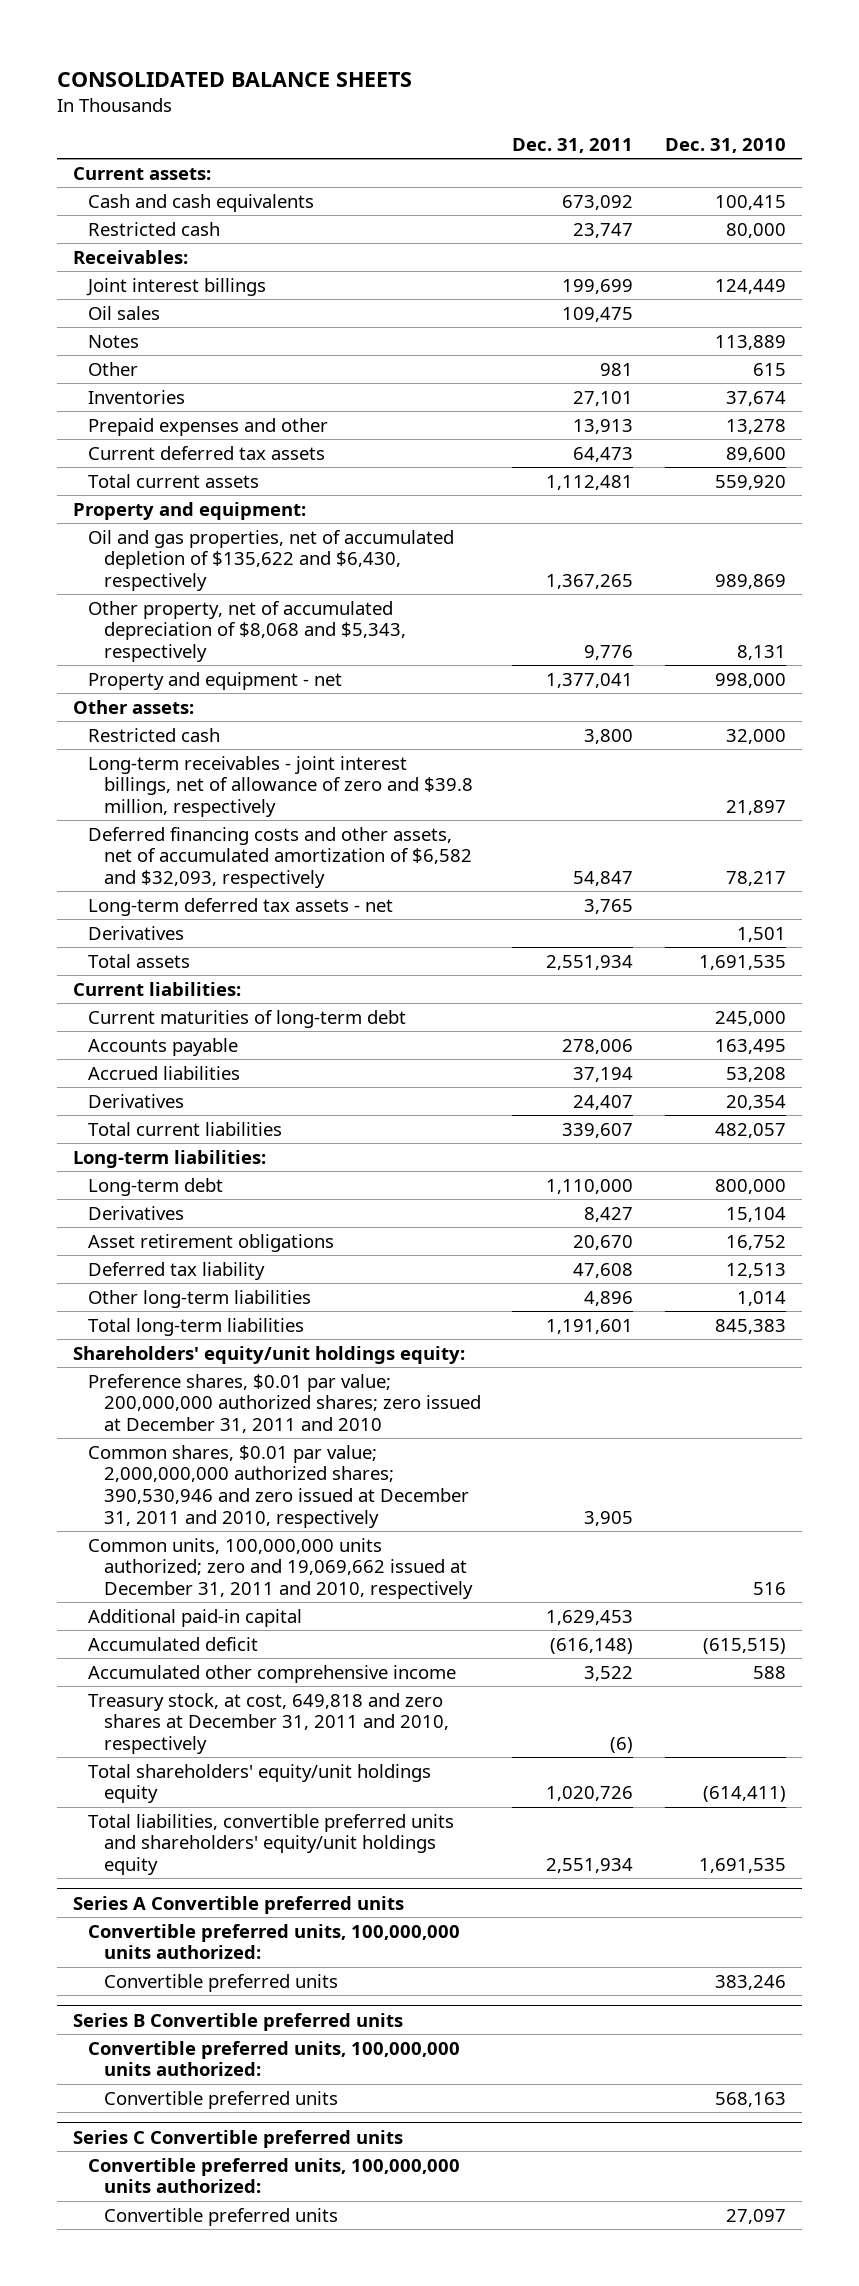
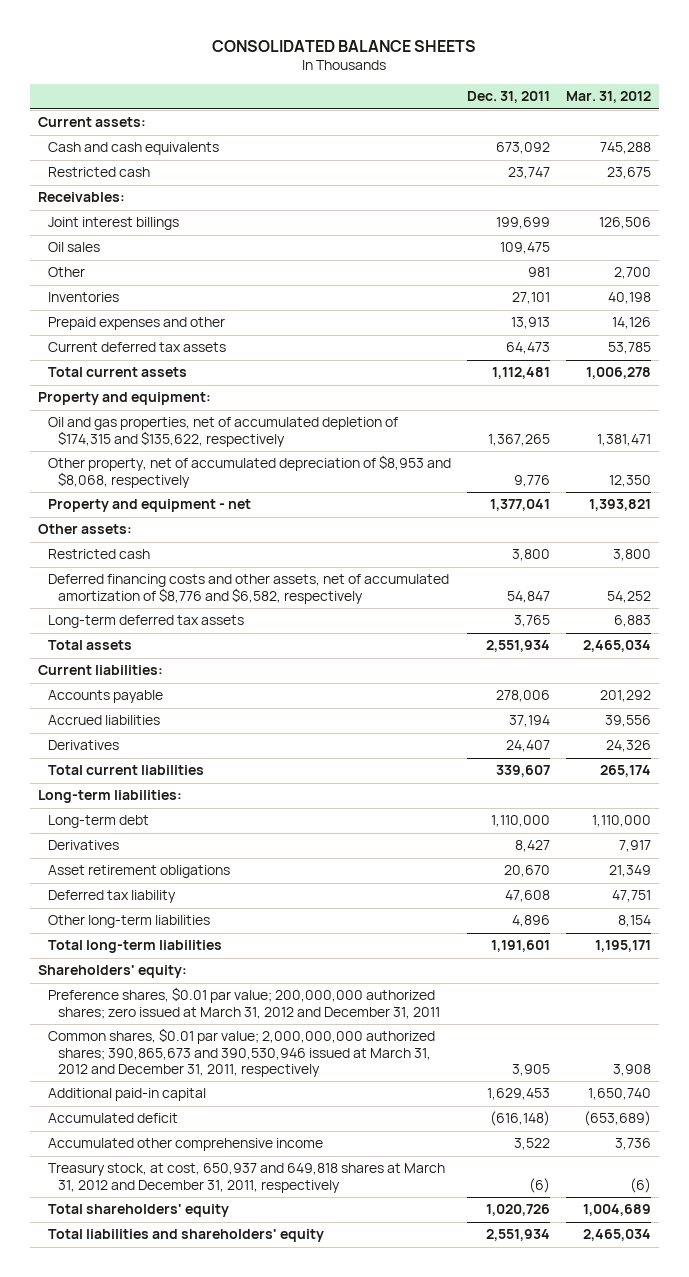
- | Dec. 31, 2011 | Dec. 31, 2010
+ | Dec. 31, 2011 | Mar. 31, 2012
- Notes | | 113,889
- Oil and gas properties, net of accumulated depletion of $135,622 and $6,430, respectively | 1,367,265 | 989,869
- Other property, net of accumulated depreciation of $8,068 and $5,343, respectively | 9,776 | 8,131
+ Oil and gas properties, net of accumulated depletion of $174,315 and $135,622, respectively | 1,367,265 | 1,381,471
+ Other property, net of accumulated depreciation of $8,953 and $8,068, respectively | 9,776 | 12,350
- Long-term receivables - joint interest billings, net of allowance of zero and $39.8 million, respectively | | 21,897
- Deferred financing costs and other assets, net of accumulated amortization of $6,582 and $32,093, respectively | 54,847 | 78,217
- Long-term deferred tax assets - net | 3,765 |
- Derivatives | | 1,501
+ Deferred financing costs and other assets, net of accumulated amortization of $8,776 and $6,582, respectively | 54,847 | 54,252
+ Long-term deferred tax assets | 3,765 | 6,883
- Current maturities of long-term debt | | 245,000
- Shareholders' equity/unit holdings equity:
- Preference shares, $0.01 par value; 200,000,000 authorized shares; zero issued at December 31, 2011 and 2010
- Common shares, $0.01 par value; 2,000,000,000 authorized shares; 390,530,946 and zero issued at December 31, 2011 and 2010, respectively | 3,905 |
- Common units, 100,000,000 units authorized; zero and 19,069,662 issued at December 31, 2011 and 2010, respectively | | 516
+ Shareholders' equity:
+ Preference shares, $0.01 par value; 200,000,000 authorized shares; zero issued at March 31, 2012 and December 31, 2011
+ Common shares, $0.01 par value; 2,000,000,000 authorized shares; 390,865,673 and 390,530,946 issued at March 31, 2012 and December 31, 2011, respectively | 3,905 | 3,908
- Treasury stock, at cost, 649,818 and zero shares at December 31, 2011 and 2010, respectively | (6) |
- Total shareholders' equity/unit holdings equity | 1,020,726 | (614,411)
- Total liabilities, convertible preferred units and shareholders' equity/unit holdings equity | 2,551,934 | 1,691,535
- Series A Convertible preferred units
- Convertible preferred units, 100,000,000 units authorized:
- Convertible preferred units | | 383,246
- Series B Convertible preferred units
- Convertible preferred units, 100,000,000 units authorized:
- Convertible preferred units | | 568,163
- Series C Convertible preferred units
- Convertible preferred units, 100,000,000 units authorized:
- Convertible preferred units | | 27,097
+ Treasury stock, at cost, 650,937 and 649,818 shares at March 31, 2012 and December 31, 2011, respectively | (6) | (6)
+ Total shareholders' equity | 1,020,726 | 1,004,689
+ Total liabilities and shareholders' equity | 2,551,934 | 2,465,034

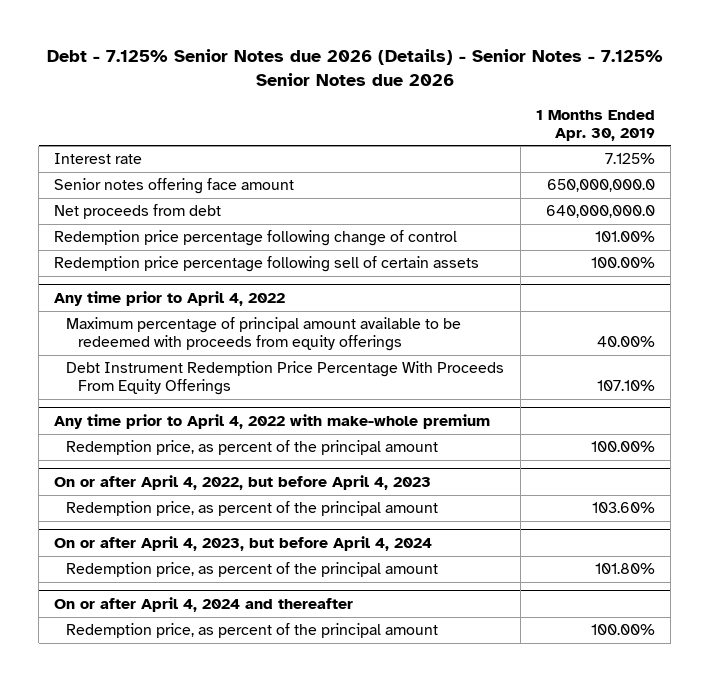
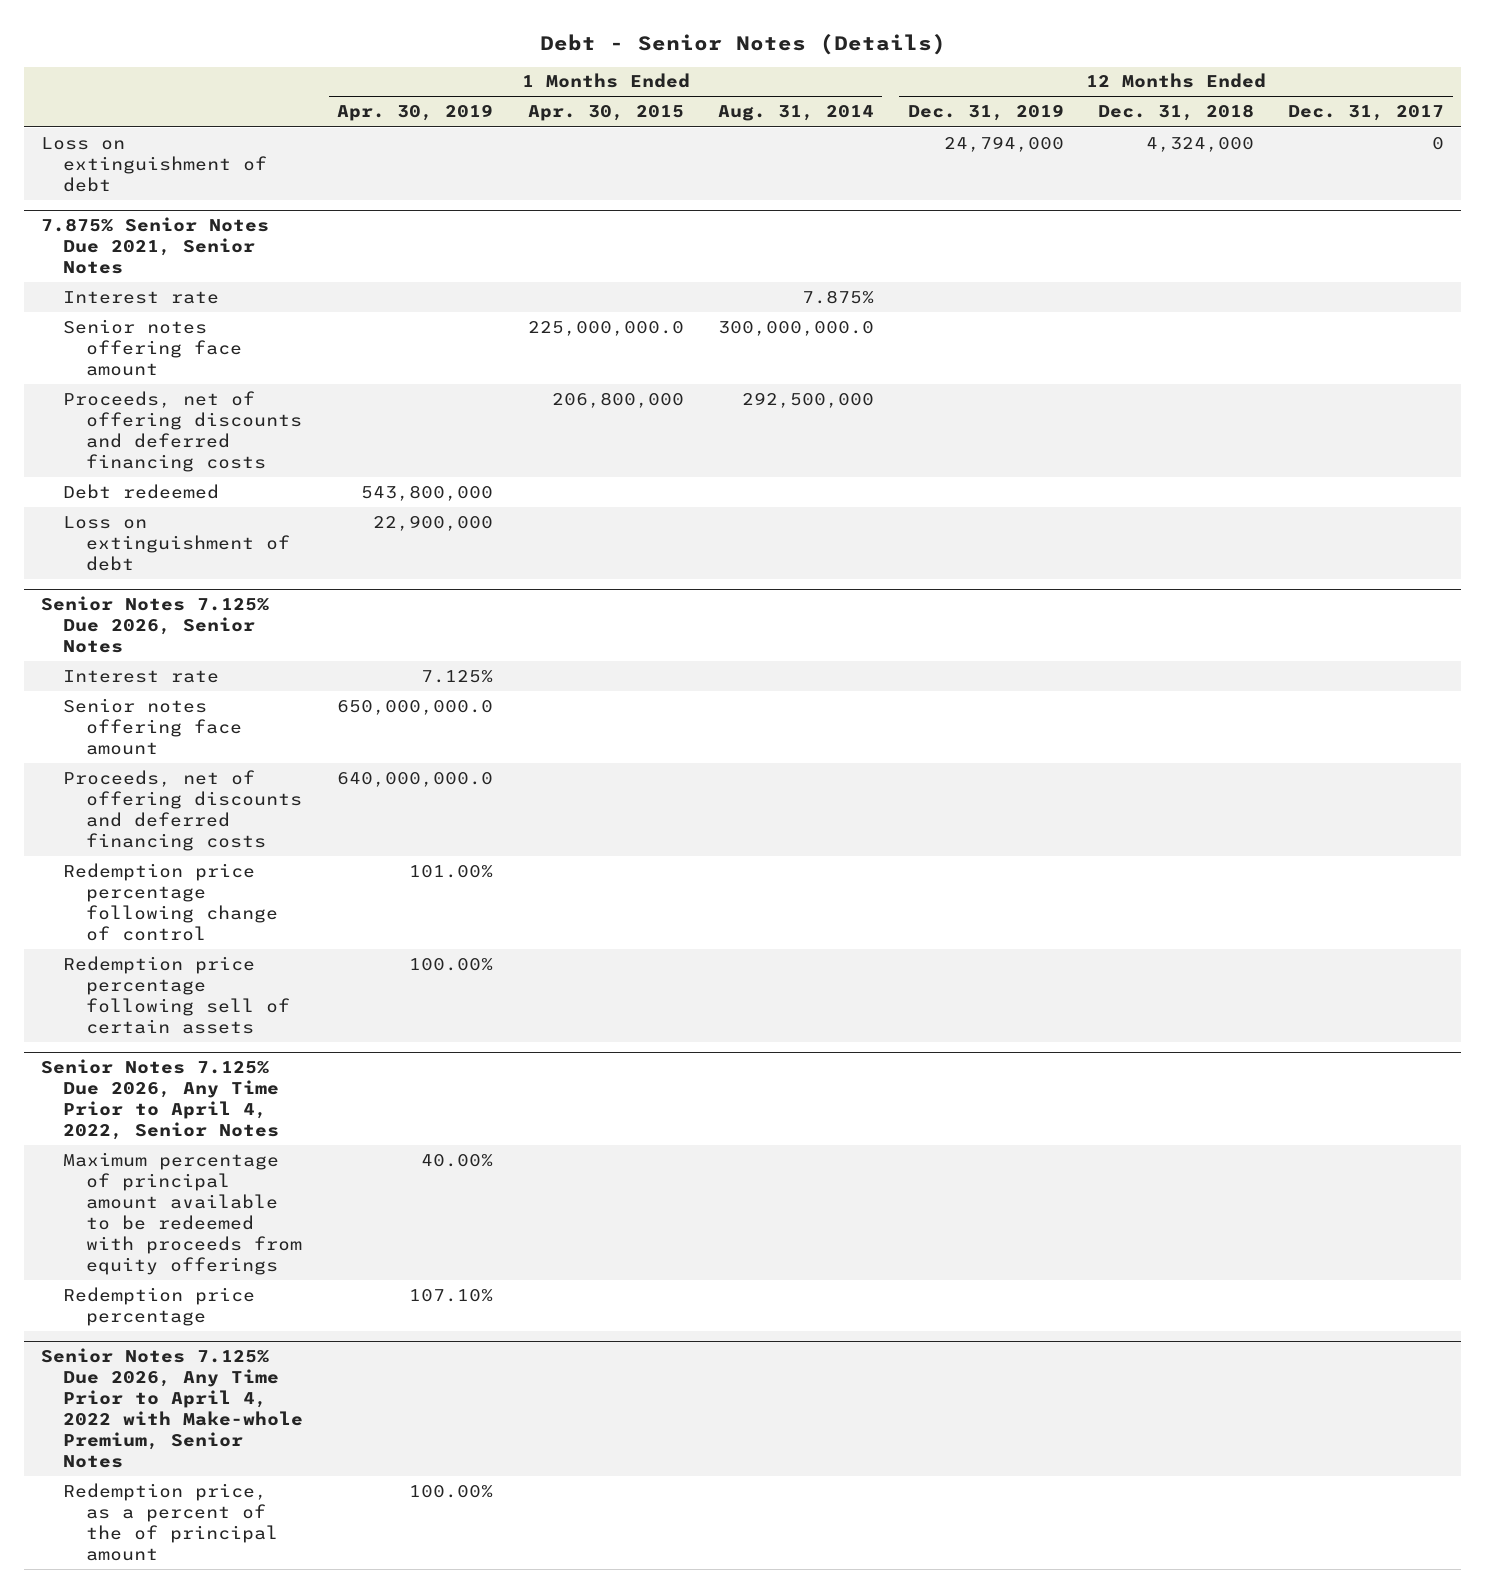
- Debt - 7.125% Senior Notes due 2026 (Details) - Senior Notes - 7.125% Senior Notes due 2026
+ Debt - Senior Notes (Details)
- | 1 Months Ended Apr. 30, 2019
+ | 1 Months Ended Apr. 30, 2019 | 1 Months Ended Apr. 30, 2015 | 1 Months Ended Aug. 31, 2014 | 12 Months Ended Dec. 31, 2019 | 12 Months Ended Dec. 31, 2018 | 12 Months Ended Dec. 31, 2017
+ Loss on extinguishment of debt | | | | 24,794,000 | 4,324,000 | 0
+ 7.875% Senior Notes Due 2021, Senior Notes
+ Interest rate | | | 7.875% | | |
+ Senior notes offering face amount | | 225,000,000.0 | 300,000,000.0 | | |
+ Proceeds, net of offering discounts and deferred financing costs | | 206,800,000 | 292,500,000 | | |
+ Debt redeemed | 543,800,000 | | | | |
+ Loss on extinguishment of debt | 22,900,000 | | | | |
+ Senior Notes 7.125% Due 2026, Senior Notes
- Net proceeds from debt | 640,000,000.0
+ Proceeds, net of offering discounts and deferred financing costs | 640,000,000.0 | | | | |
- Any time prior to April 4, 2022
+ Senior Notes 7.125% Due 2026, Any Time Prior to April 4, 2022, Senior Notes
- Debt Instrument Redemption Price Percentage With Proceeds From Equity Offerings | 107.10%
- Any time prior to April 4, 2022 with make-whole premium
- Redemption price, as percent of the principal amount | 100.00%
- On or after April 4, 2022, but before April 4, 2023
- Redemption price, as percent of the principal amount | 103.60%
- On or after April 4, 2023, but before April 4, 2024
- Redemption price, as percent of the principal amount | 101.80%
- On or after April 4, 2024 and thereafter
- Redemption price, as percent of the principal amount | 100.00%
+ Redemption price percentage | 107.10% | | | | |
+ Senior Notes 7.125% Due 2026, Any Time Prior to April 4, 2022 with Make-whole Premium, Senior Notes
+ Redemption price, as a percent of the of principal amount | 100.00% | | | | |

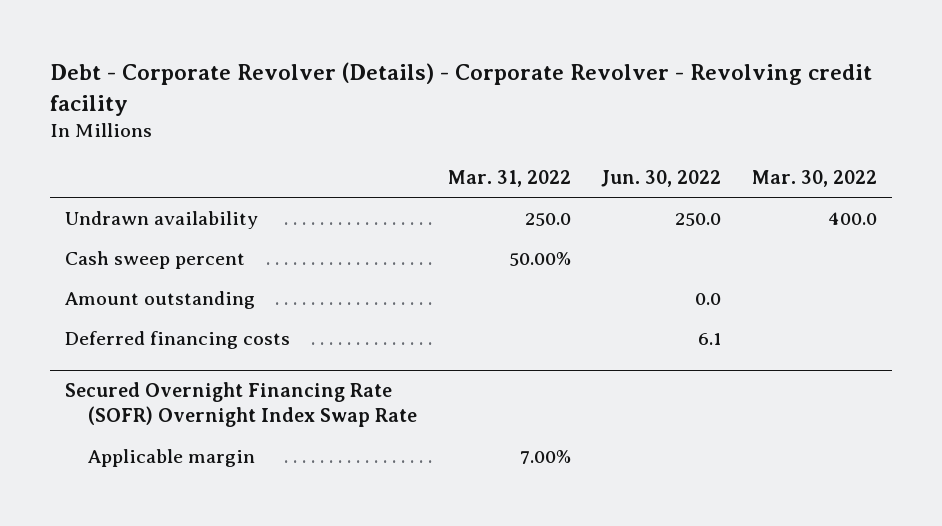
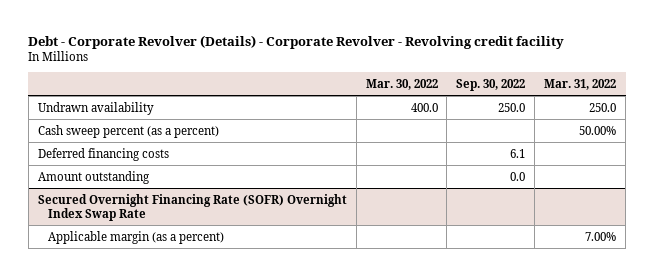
- | Mar. 31, 2022 | Jun. 30, 2022 | Mar. 30, 2022
+ | Mar. 30, 2022 | Sep. 30, 2022 | Mar. 31, 2022
- Cash sweep percent | 50.00% | |
+ Cash sweep percent (as a percent) | | | 50.00%
moved down: Amount outstanding | | 0.0 |
@ Secured Overnight Financing Rate (SOFR) Overnight Index Swap Rate
- Applicable margin | 7.00% | |
+ Applicable margin (as a percent) | | | 7.00%

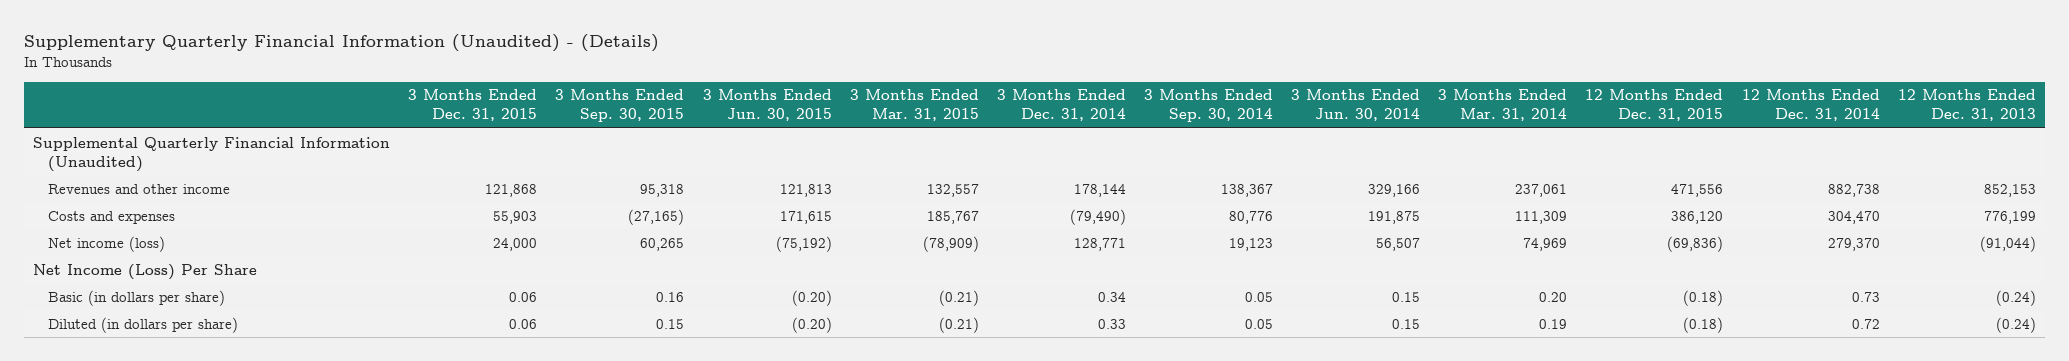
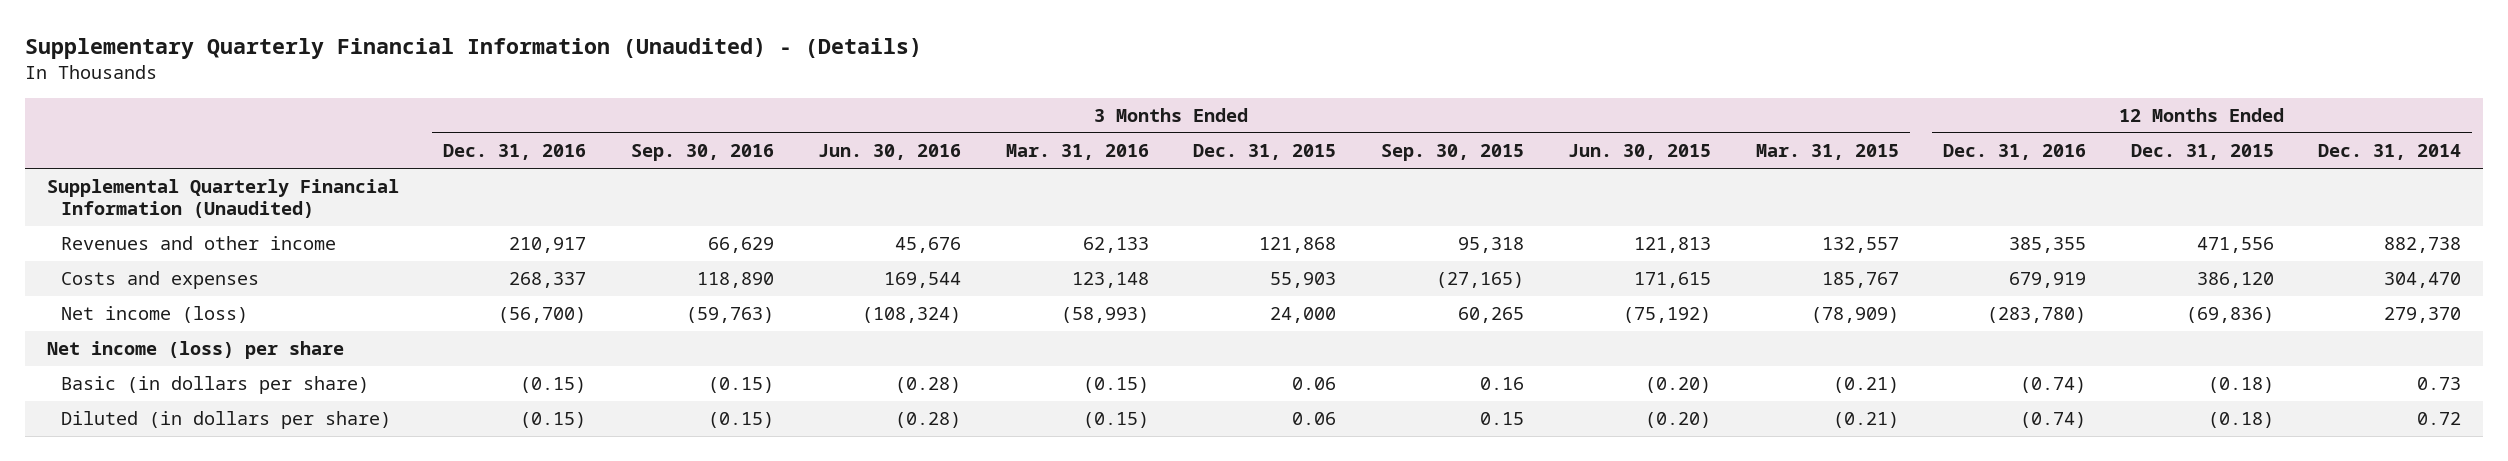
- | 3 Months Ended Dec. 31, 2015 | 3 Months Ended Sep. 30, 2015 | 3 Months Ended Jun. 30, 2015 | 3 Months Ended Mar. 31, 2015 | 3 Months Ended Dec. 31, 2014 | 3 Months Ended Sep. 30, 2014 | 3 Months Ended Jun. 30, 2014 | 3 Months Ended Mar. 31, 2014 | 12 Months Ended Dec. 31, 2015 | 12 Months Ended Dec. 31, 2014 | 12 Months Ended Dec. 31, 2013
+ | 3 Months Ended Dec. 31, 2016 | 3 Months Ended Sep. 30, 2016 | 3 Months Ended Jun. 30, 2016 | 3 Months Ended Mar. 31, 2016 | 3 Months Ended Dec. 31, 2015 | 3 Months Ended Sep. 30, 2015 | 3 Months Ended Jun. 30, 2015 | 3 Months Ended Mar. 31, 2015 | 12 Months Ended Dec. 31, 2016 | 12 Months Ended Dec. 31, 2015 | 12 Months Ended Dec. 31, 2014
- Net Income (Loss) Per Share
+ Net income (loss) per share

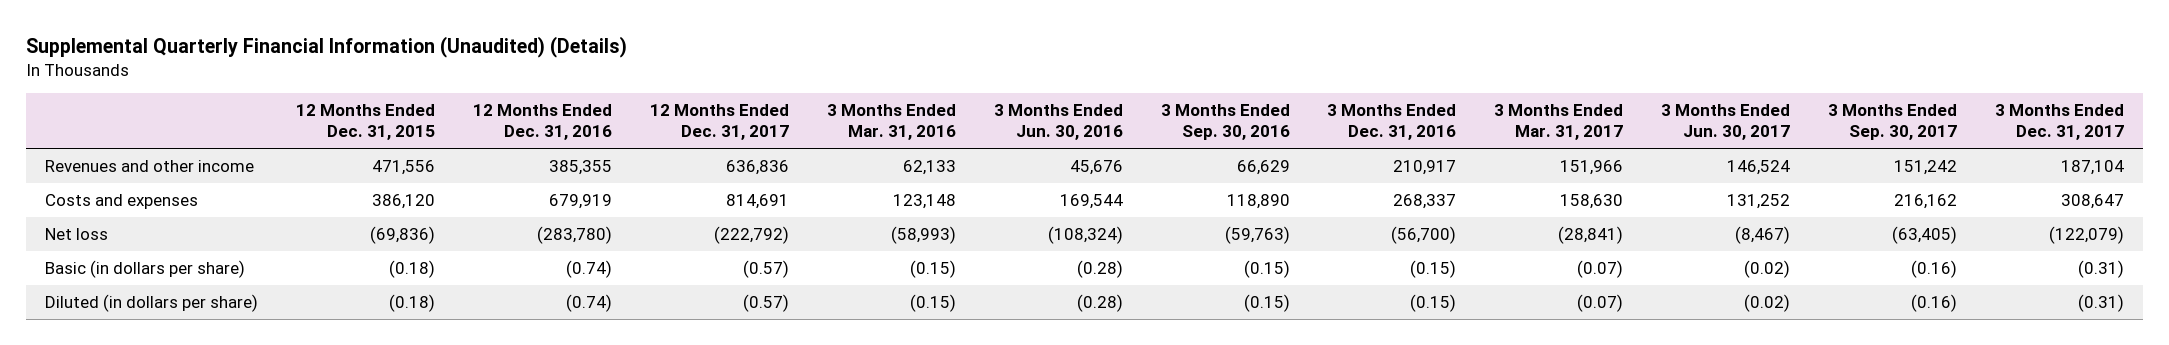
- Supplementary Quarterly Financial Information (Unaudited) - (Details)
+ Supplemental Quarterly Financial Information (Unaudited) (Details)
- | 3 Months Ended Dec. 31, 2016 | 3 Months Ended Sep. 30, 2016 | 3 Months Ended Jun. 30, 2016 | 3 Months Ended Mar. 31, 2016 | 3 Months Ended Dec. 31, 2015 | 3 Months Ended Sep. 30, 2015 | 3 Months Ended Jun. 30, 2015 | 3 Months Ended Mar. 31, 2015 | 12 Months Ended Dec. 31, 2016 | 12 Months Ended Dec. 31, 2015 | 12 Months Ended Dec. 31, 2014
+ | 12 Months Ended Dec. 31, 2015 | 12 Months Ended Dec. 31, 2016 | 12 Months Ended Dec. 31, 2017 | 3 Months Ended Mar. 31, 2016 | 3 Months Ended Jun. 30, 2016 | 3 Months Ended Sep. 30, 2016 | 3 Months Ended Dec. 31, 2016 | 3 Months Ended Mar. 31, 2017 | 3 Months Ended Jun. 30, 2017 | 3 Months Ended Sep. 30, 2017 | 3 Months Ended Dec. 31, 2017
- Supplemental Quarterly Financial Information (Unaudited)
- Net income (loss) | (56,700) | (59,763) | (108,324) | (58,993) | 24,000 | 60,265 | (75,192) | (78,909) | (283,780) | (69,836) | 279,370
- Net income (loss) per share
+ Net loss | (69,836) | (283,780) | (222,792) | (58,993) | (108,324) | (59,763) | (56,700) | (28,841) | (8,467) | (63,405) | (122,079)

